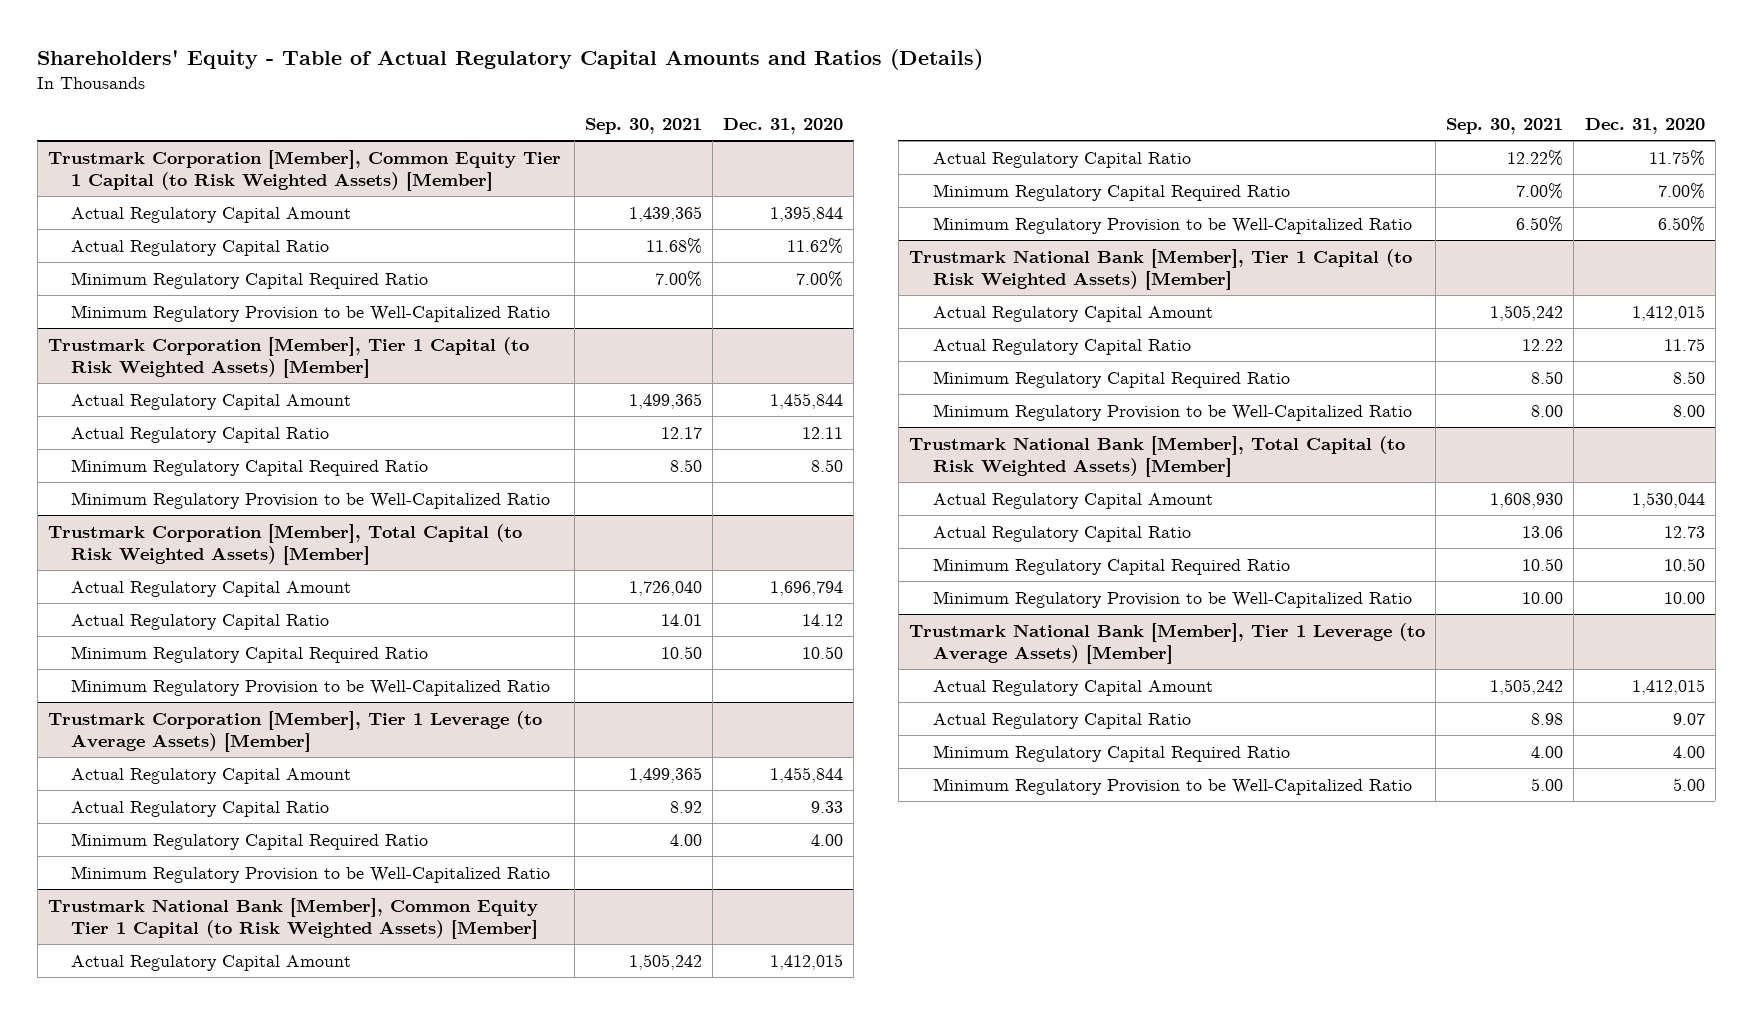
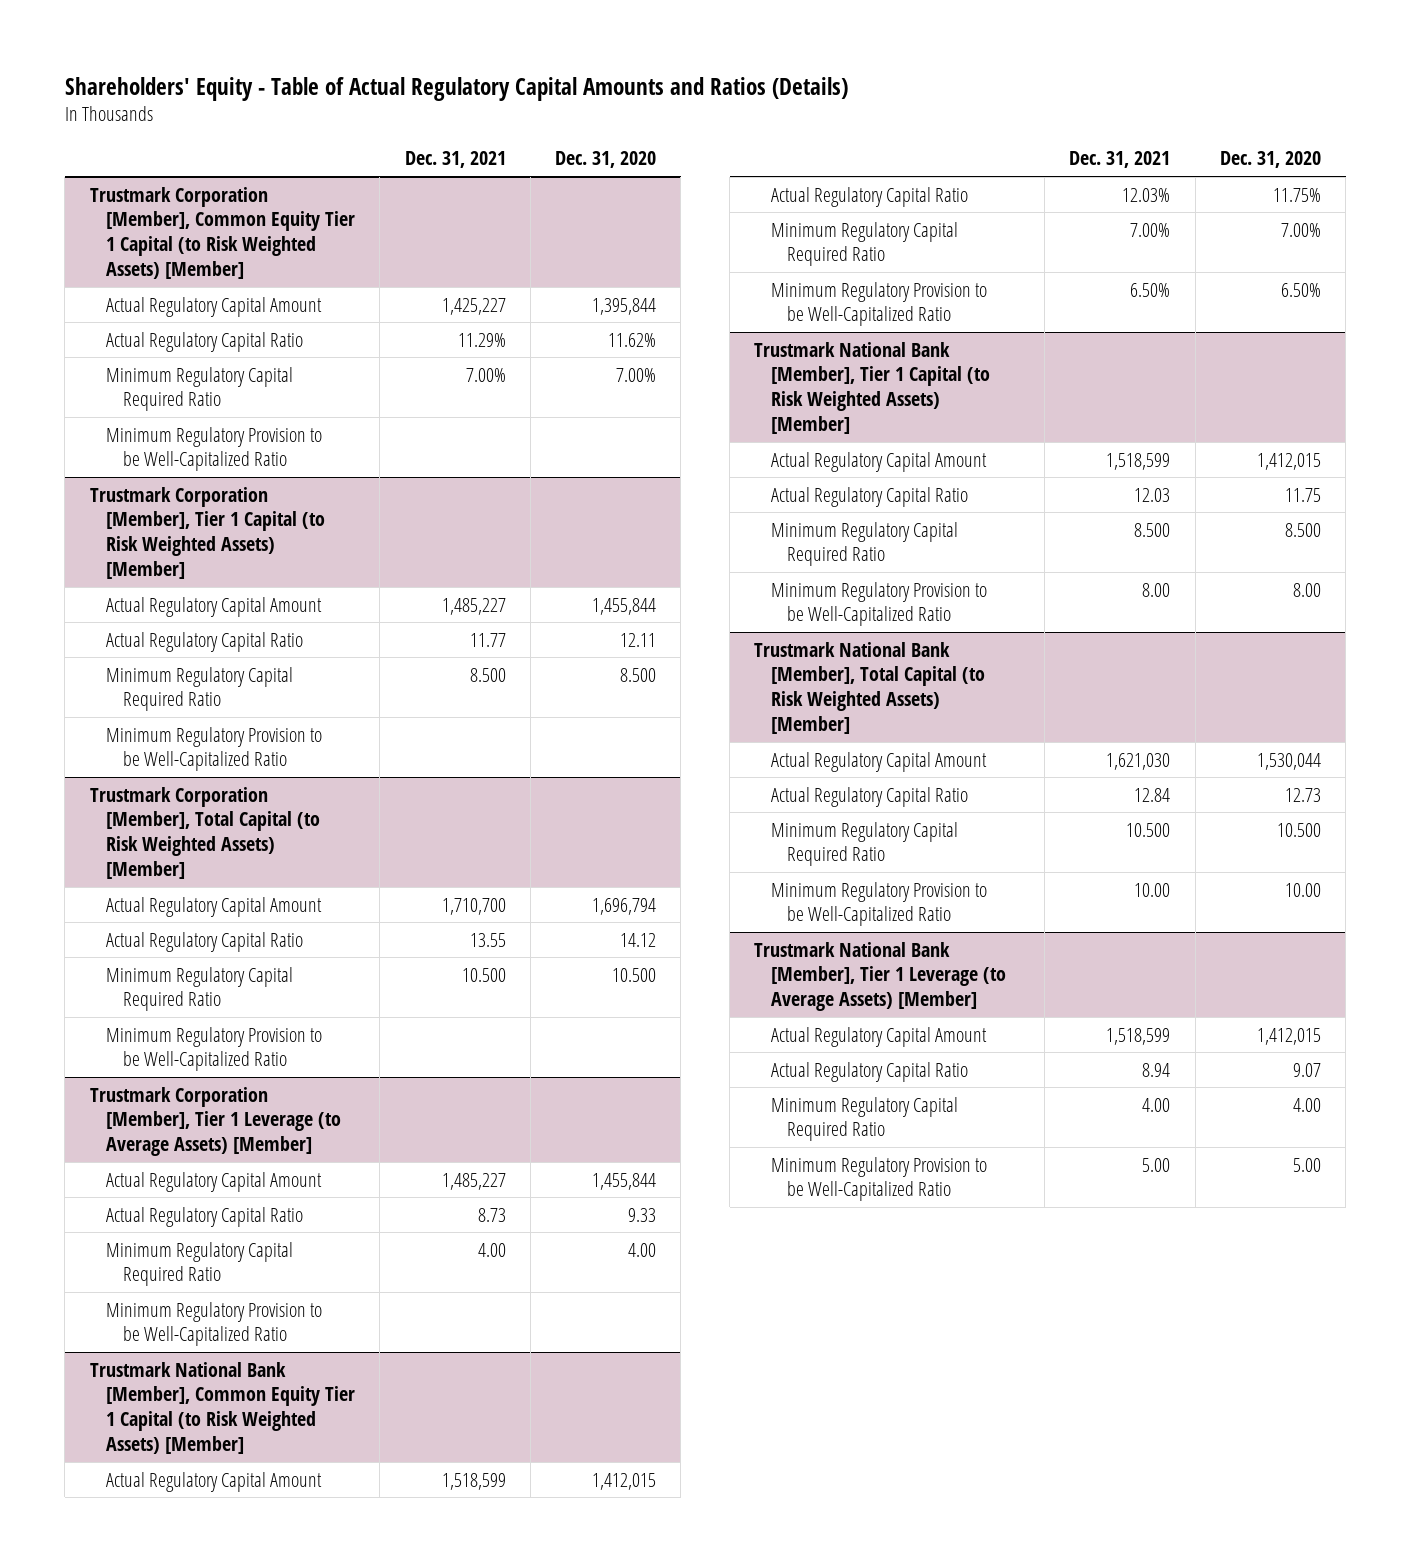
- | Sep. 30, 2021 | Dec. 31, 2020
+ | Dec. 31, 2021 | Dec. 31, 2020
@ Trustmark Corporation [Member], Tier 1 Capital (to Risk Weighted Assets) [Member]
- Minimum Regulatory Capital Required Ratio | 8.50 | 8.50
+ Minimum Regulatory Capital Required Ratio | 8.500 | 8.500
@ Trustmark Corporation [Member], Total Capital (to Risk Weighted Assets) [Member]
- Minimum Regulatory Capital Required Ratio | 10.50 | 10.50
+ Minimum Regulatory Capital Required Ratio | 10.500 | 10.500
@ Trustmark National Bank [Member], Tier 1 Capital (to Risk Weighted Assets) [Member]
- Minimum Regulatory Capital Required Ratio | 8.50 | 8.50
+ Minimum Regulatory Capital Required Ratio | 8.500 | 8.500
@ Trustmark National Bank [Member], Total Capital (to Risk Weighted Assets) [Member]
- Minimum Regulatory Capital Required Ratio | 10.50 | 10.50
+ Minimum Regulatory Capital Required Ratio | 10.500 | 10.500

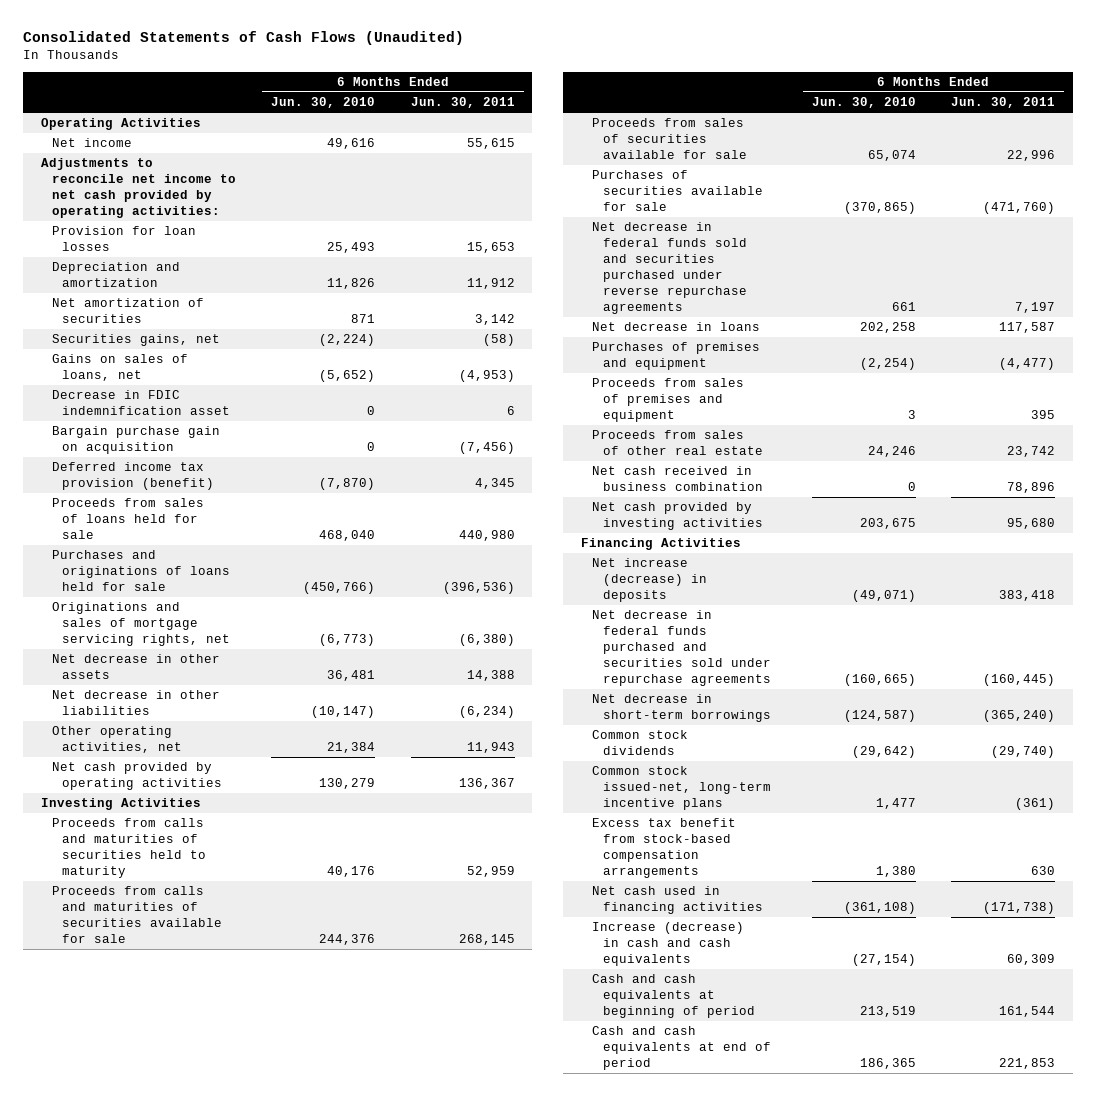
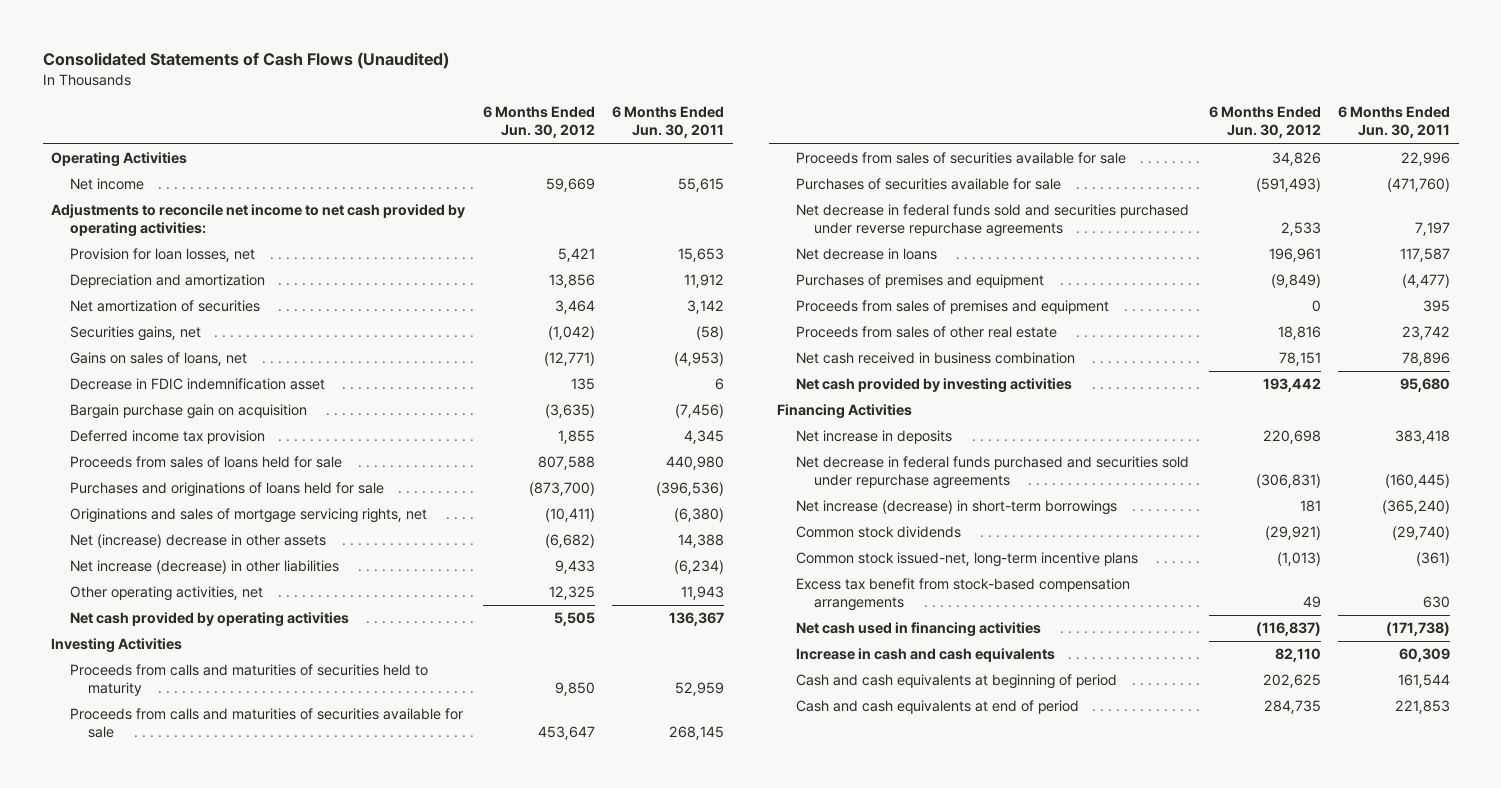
- | 6 Months Ended Jun. 30, 2010 | 6 Months Ended Jun. 30, 2011
+ | 6 Months Ended Jun. 30, 2012 | 6 Months Ended Jun. 30, 2011
- Provision for loan losses | 25,493 | 15,653
+ Provision for loan losses, net | 5,421 | 15,653
- Deferred income tax provision (benefit) | (7,870) | 4,345
+ Deferred income tax provision | 1,855 | 4,345
- Net decrease in other assets | 36,481 | 14,388
- Net decrease in other liabilities | (10,147) | (6,234)
+ Net (increase) decrease in other assets | (6,682) | 14,388
+ Net increase (decrease) in other liabilities | 9,433 | (6,234)
- Net increase (decrease) in deposits | (49,071) | 383,418
+ Net increase in deposits | 220,698 | 383,418
- Net decrease in short-term borrowings | (124,587) | (365,240)
+ Net increase (decrease) in short-term borrowings | 181 | (365,240)
- Increase (decrease) in cash and cash equivalents | (27,154) | 60,309
+ Increase in cash and cash equivalents | 82,110 | 60,309

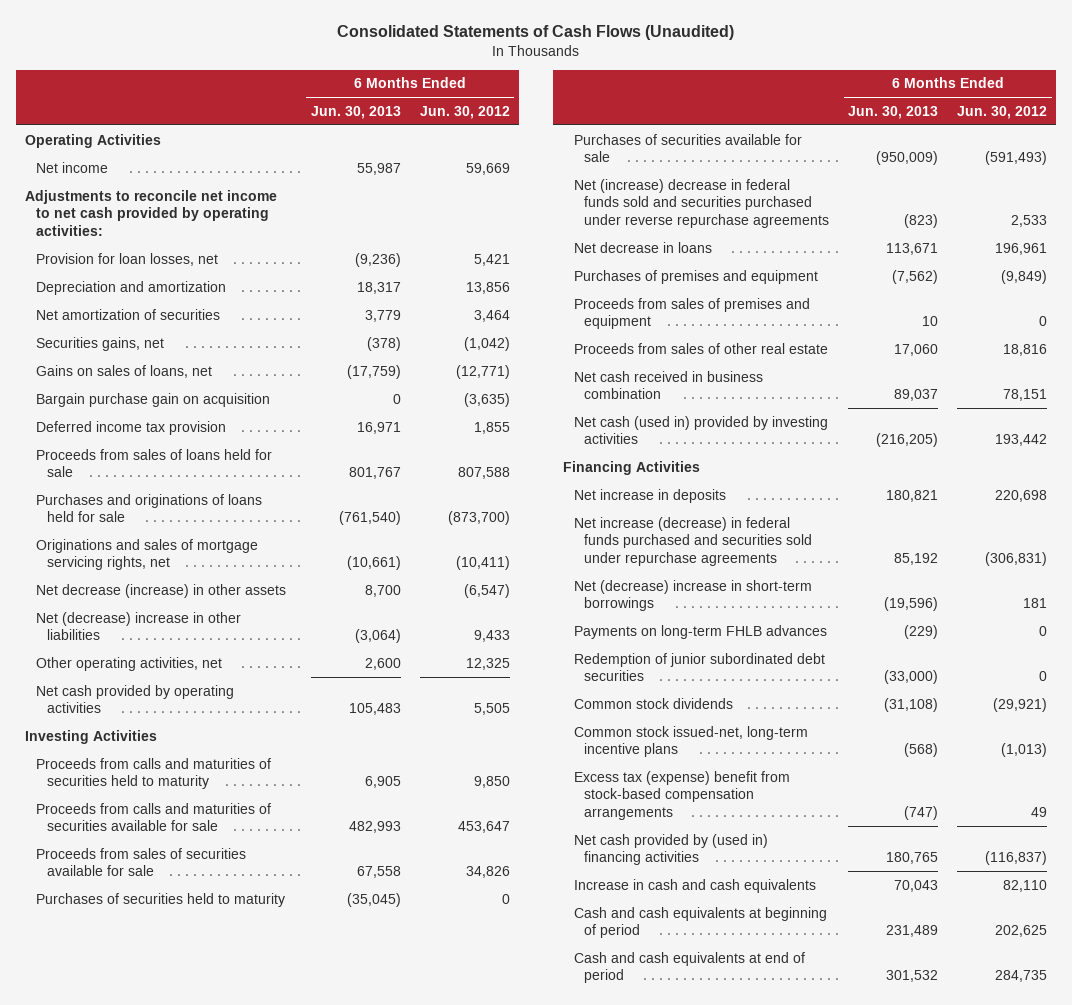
- | 6 Months Ended Jun. 30, 2012 | 6 Months Ended Jun. 30, 2011
+ | 6 Months Ended Jun. 30, 2013 | 6 Months Ended Jun. 30, 2012
- Decrease in FDIC indemnification asset | 135 | 6
- Net (increase) decrease in other assets | (6,682) | 14,388
- Net increase (decrease) in other liabilities | 9,433 | (6,234)
+ Net decrease (increase) in other assets | 8,700 | (6,547)
+ Net (decrease) increase in other liabilities | (3,064) | 9,433
+ Purchases of securities held to maturity | (35,045) | 0
- Net decrease in federal funds sold and securities purchased under reverse repurchase agreements | 2,533 | 7,197
+ Net (increase) decrease in federal funds sold and securities purchased under reverse repurchase agreements | (823) | 2,533
- Net cash provided by investing activities | 193,442 | 95,680
+ Net cash (used in) provided by investing activities | (216,205) | 193,442
- Net decrease in federal funds purchased and securities sold under repurchase agreements | (306,831) | (160,445)
- Net increase (decrease) in short-term borrowings | 181 | (365,240)
+ Net increase (decrease) in federal funds purchased and securities sold under repurchase agreements | 85,192 | (306,831)
+ Net (decrease) increase in short-term borrowings | (19,596) | 181
+ Payments on long-term FHLB advances | (229) | 0
+ Redemption of junior subordinated debt securities | (33,000) | 0
- Excess tax benefit from stock-based compensation arrangements | 49 | 630
- Net cash used in financing activities | (116,837) | (171,738)
+ Excess tax (expense) benefit from stock-based compensation arrangements | (747) | 49
+ Net cash provided by (used in) financing activities | 180,765 | (116,837)

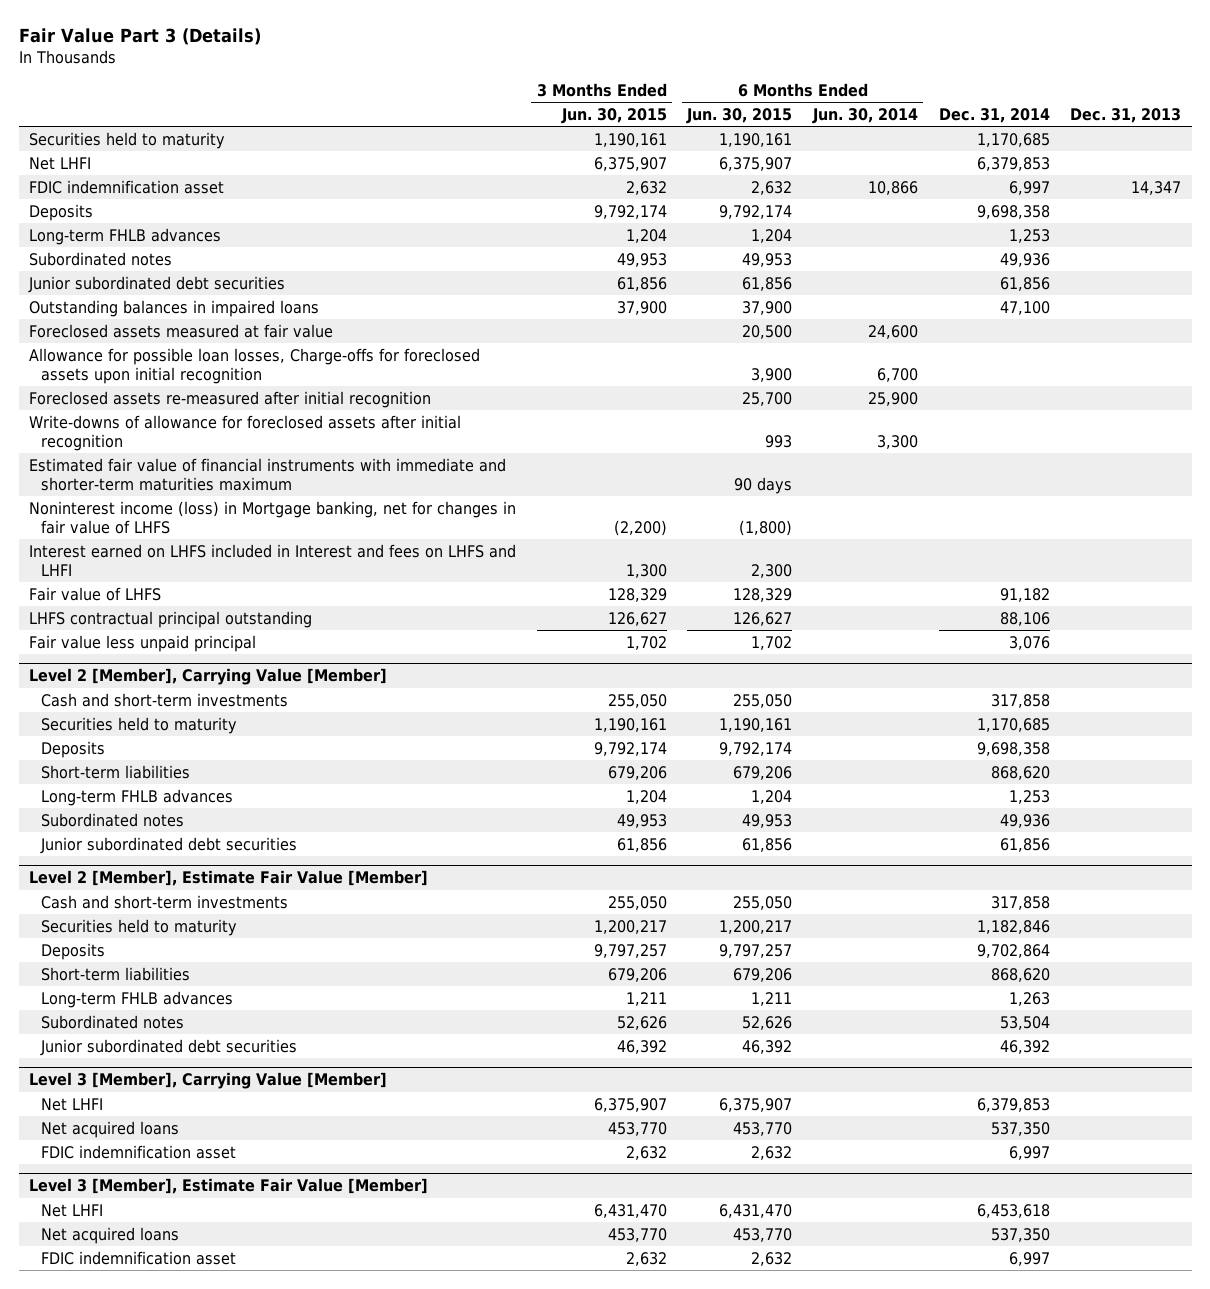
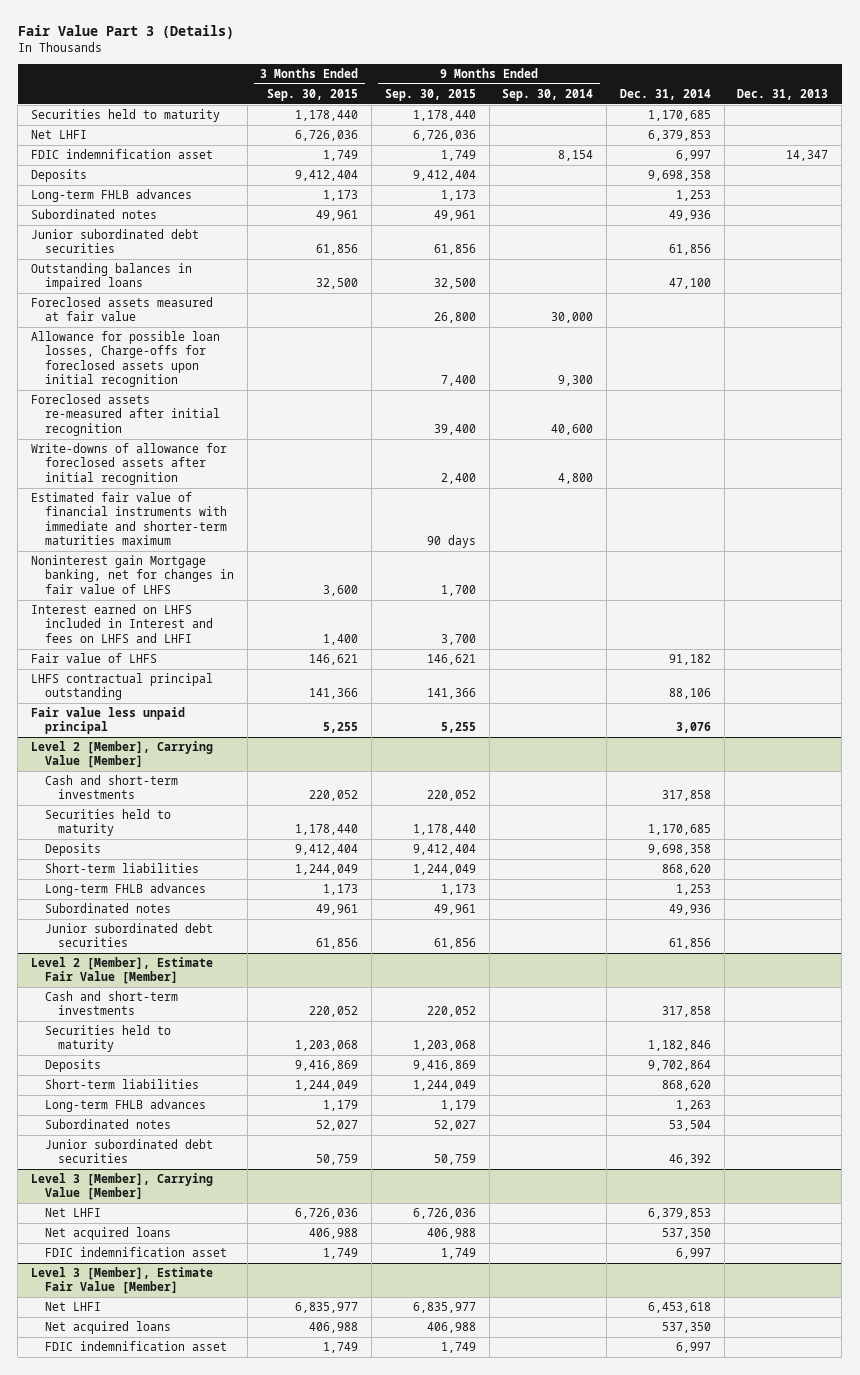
- | 3 Months Ended Jun. 30, 2015 | 6 Months Ended Jun. 30, 2015 | 6 Months Ended Jun. 30, 2014 | Dec. 31, 2014 | Dec. 31, 2013
+ | 3 Months Ended Sep. 30, 2015 | 9 Months Ended Sep. 30, 2015 | 9 Months Ended Sep. 30, 2014 | Dec. 31, 2014 | Dec. 31, 2013
- Noninterest income (loss) in Mortgage banking, net for changes in fair value of LHFS | (2,200) | (1,800) | | |
+ Noninterest gain Mortgage banking, net for changes in fair value of LHFS | 3,600 | 1,700 | | |

